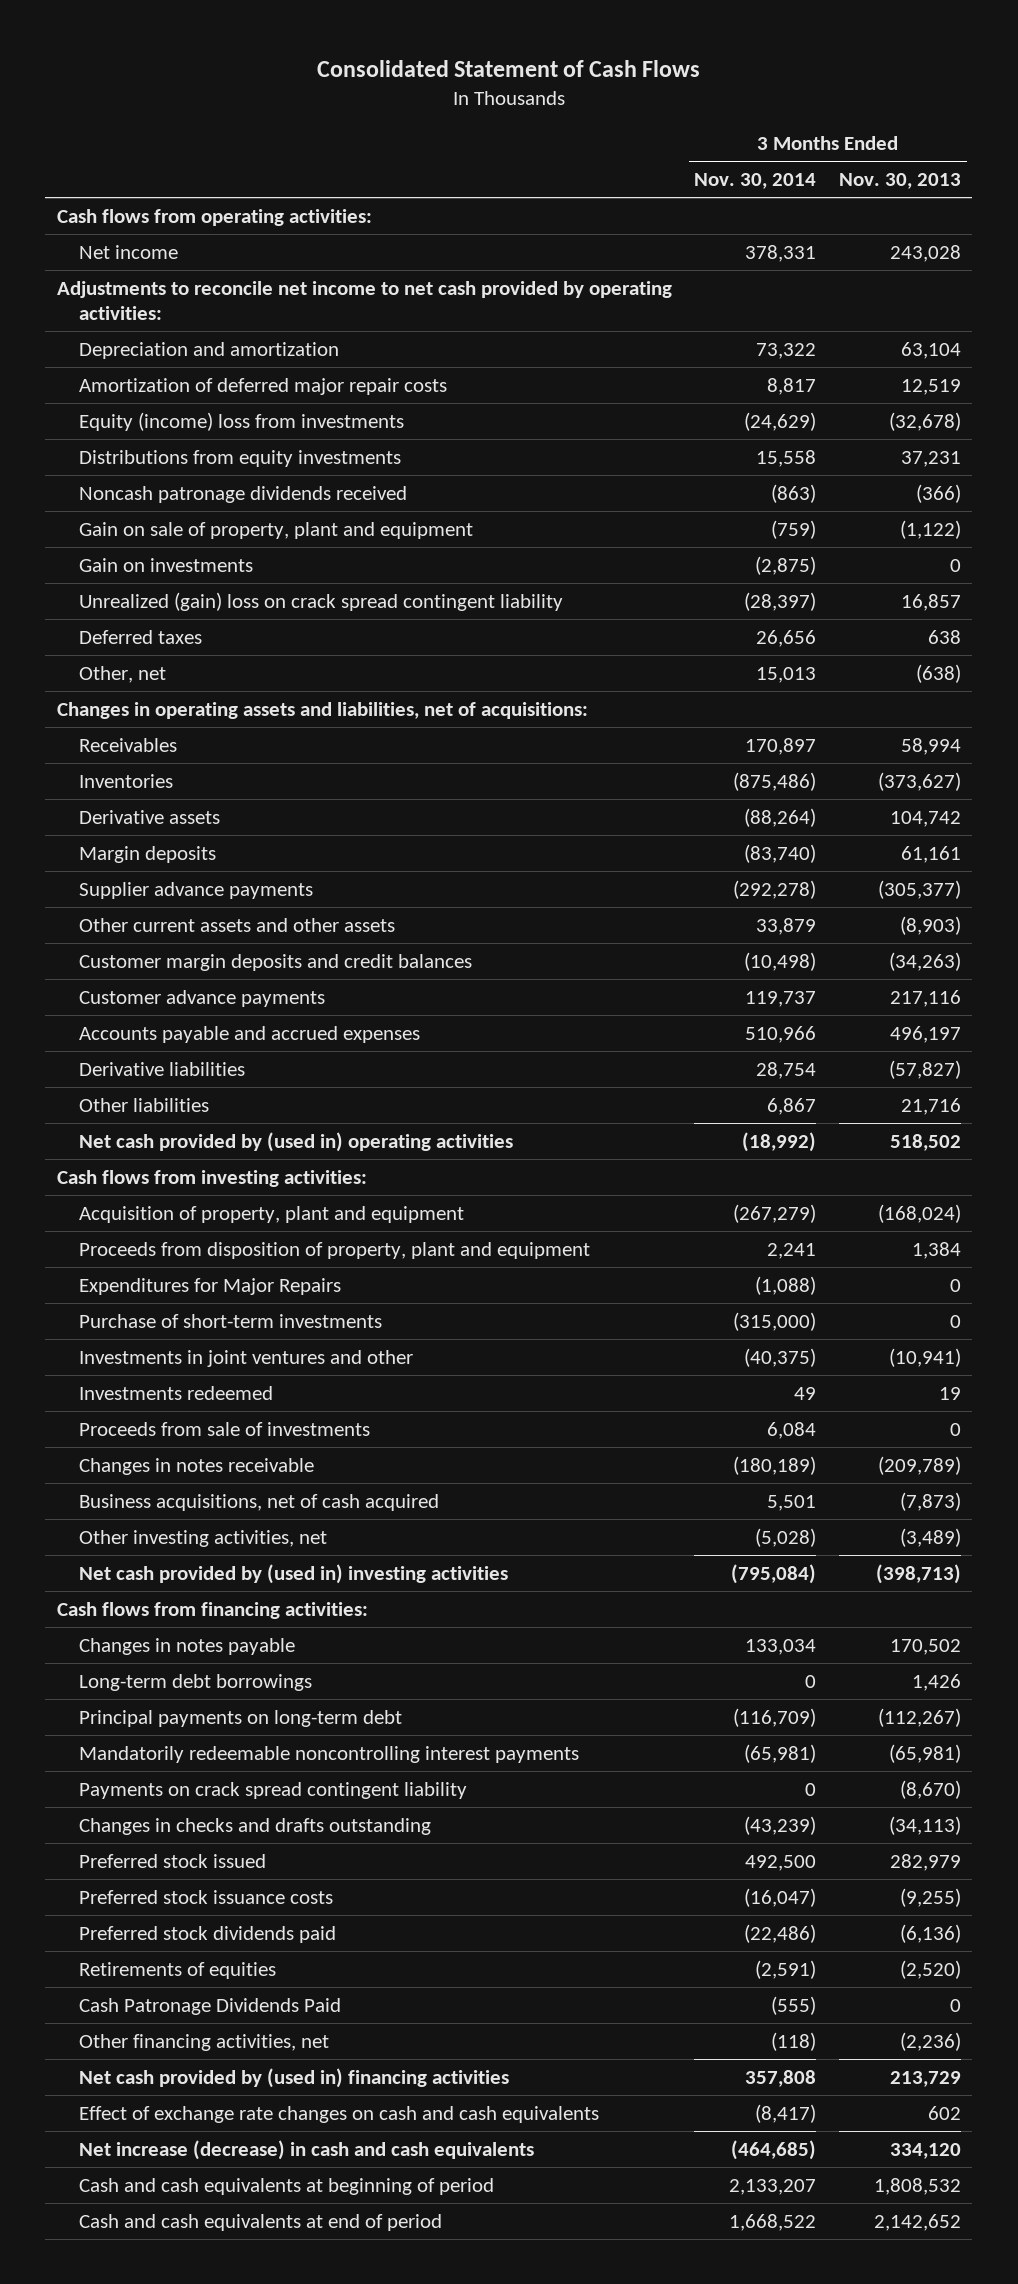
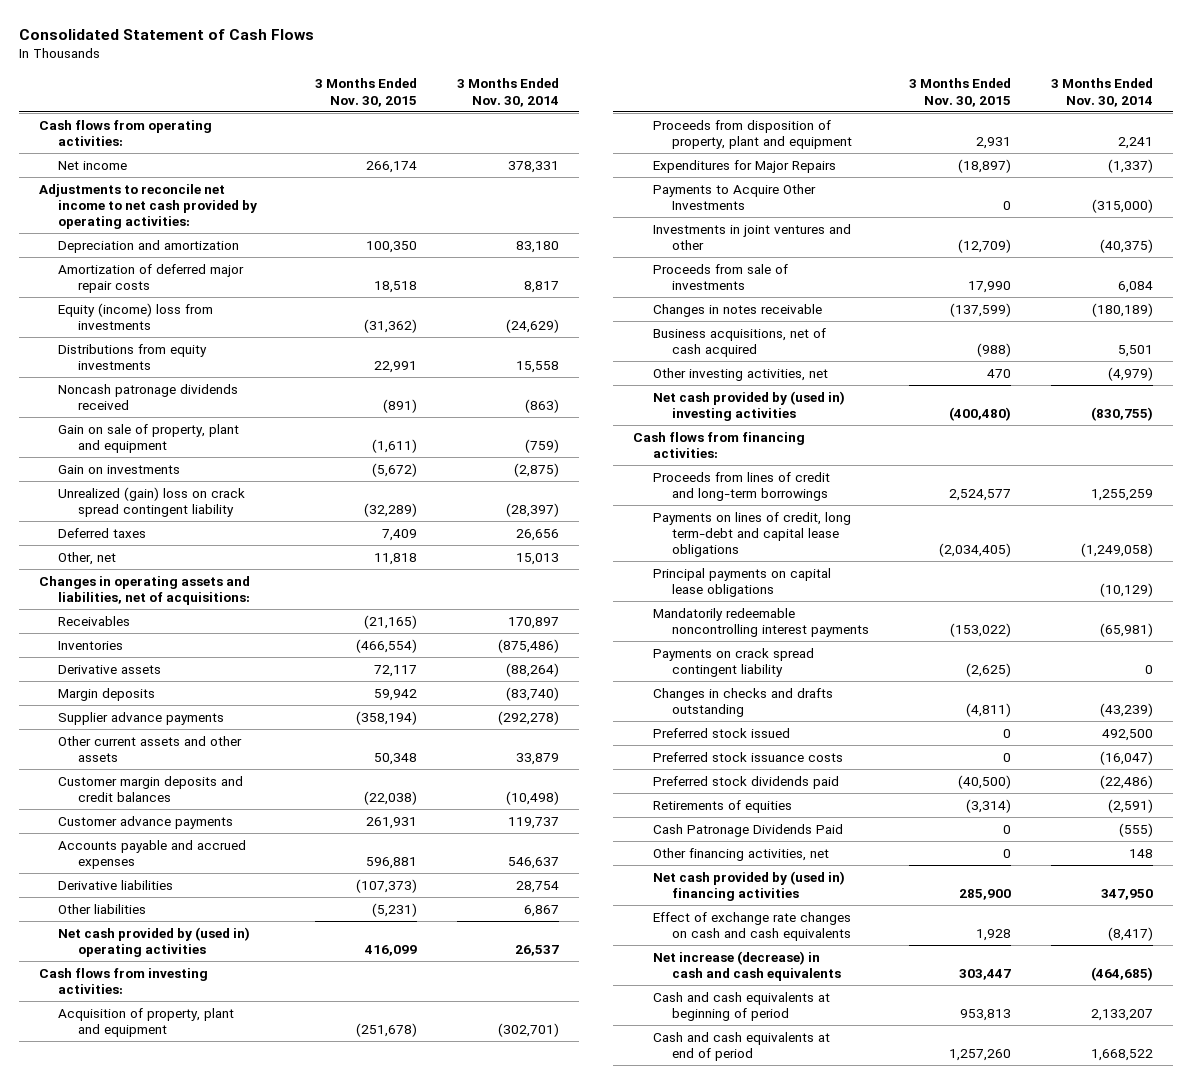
- | 3 Months Ended Nov. 30, 2014 | 3 Months Ended Nov. 30, 2013
+ | 3 Months Ended Nov. 30, 2015 | 3 Months Ended Nov. 30, 2014
- Depreciation and amortization | 73,322 | 63,104
+ Depreciation and amortization | 100,350 | 83,180
- Accounts payable and accrued expenses | 510,966 | 496,197
+ Accounts payable and accrued expenses | 596,881 | 546,637
- Net cash provided by (used in) operating activities | (18,992) | 518,502
+ Net cash provided by (used in) operating activities | 416,099 | 26,537
- Acquisition of property, plant and equipment | (267,279) | (168,024)
+ Acquisition of property, plant and equipment | (251,678) | (302,701)
- Expenditures for Major Repairs | (1,088) | 0
- Purchase of short-term investments | (315,000) | 0
+ Expenditures for Major Repairs | (18,897) | (1,337)
+ Payments to Acquire Other Investments | 0 | (315,000)
- Investments redeemed | 49 | 19
- Other investing activities, net | (5,028) | (3,489)
- Net cash provided by (used in) investing activities | (795,084) | (398,713)
+ Other investing activities, net | 470 | (4,979)
+ Net cash provided by (used in) investing activities | (400,480) | (830,755)
- Changes in notes payable | 133,034 | 170,502
- Long-term debt borrowings | 0 | 1,426
- Principal payments on long-term debt | (116,709) | (112,267)
+ Proceeds from lines of credit and long-term borrowings | 2,524,577 | 1,255,259
+ Payments on lines of credit, long term-debt and capital lease obligations | (2,034,405) | (1,249,058)
+ Principal payments on capital lease obligations | | (10,129)
- Other financing activities, net | (118) | (2,236)
- Net cash provided by (used in) financing activities | 357,808 | 213,729
+ Other financing activities, net | 0 | 148
+ Net cash provided by (used in) financing activities | 285,900 | 347,950

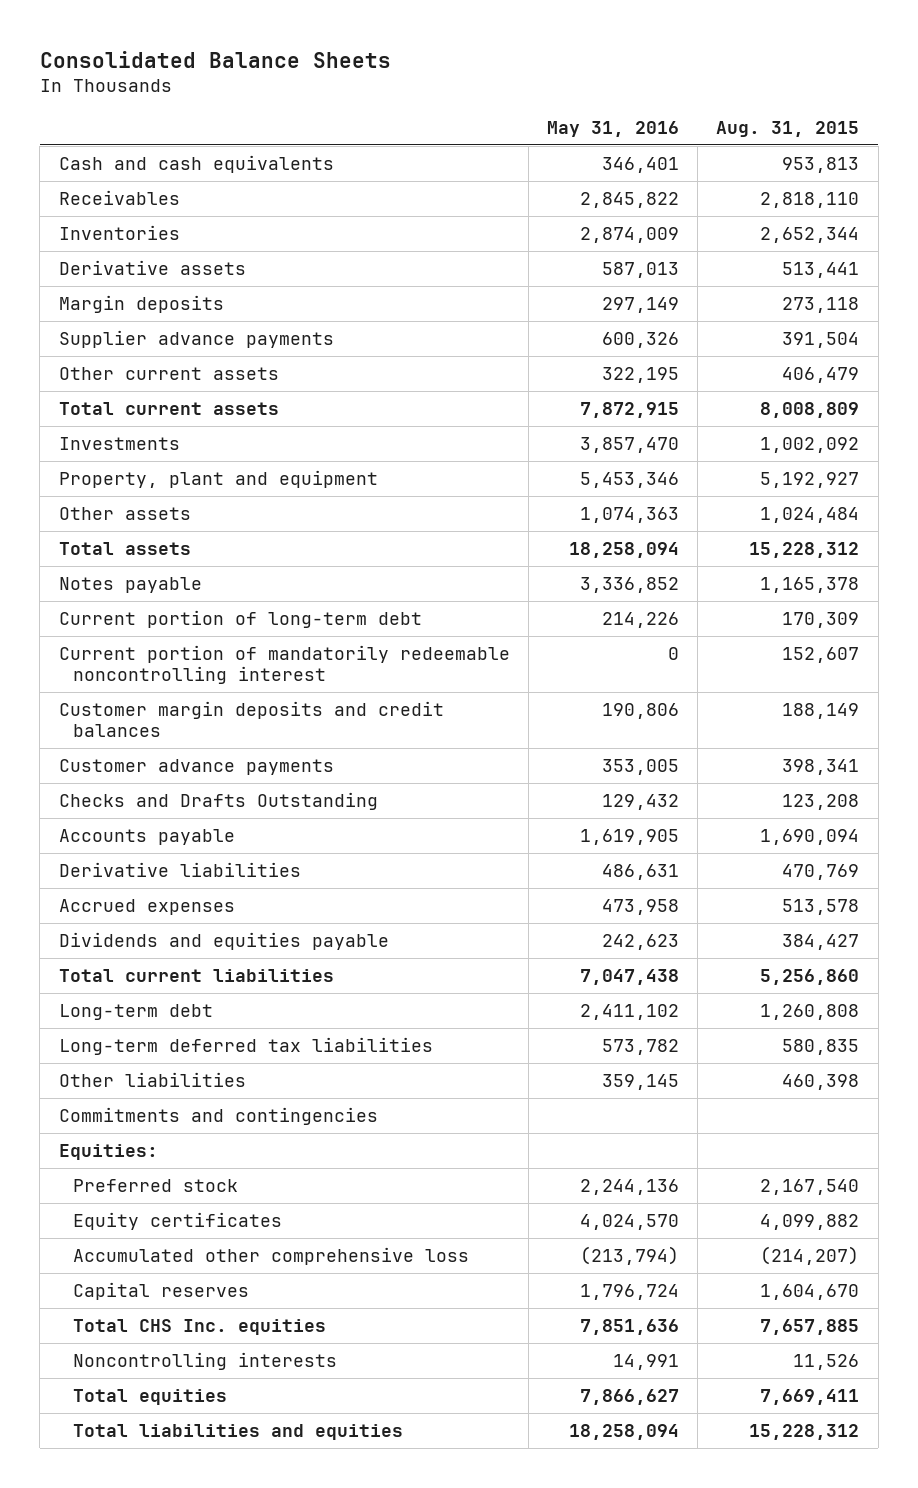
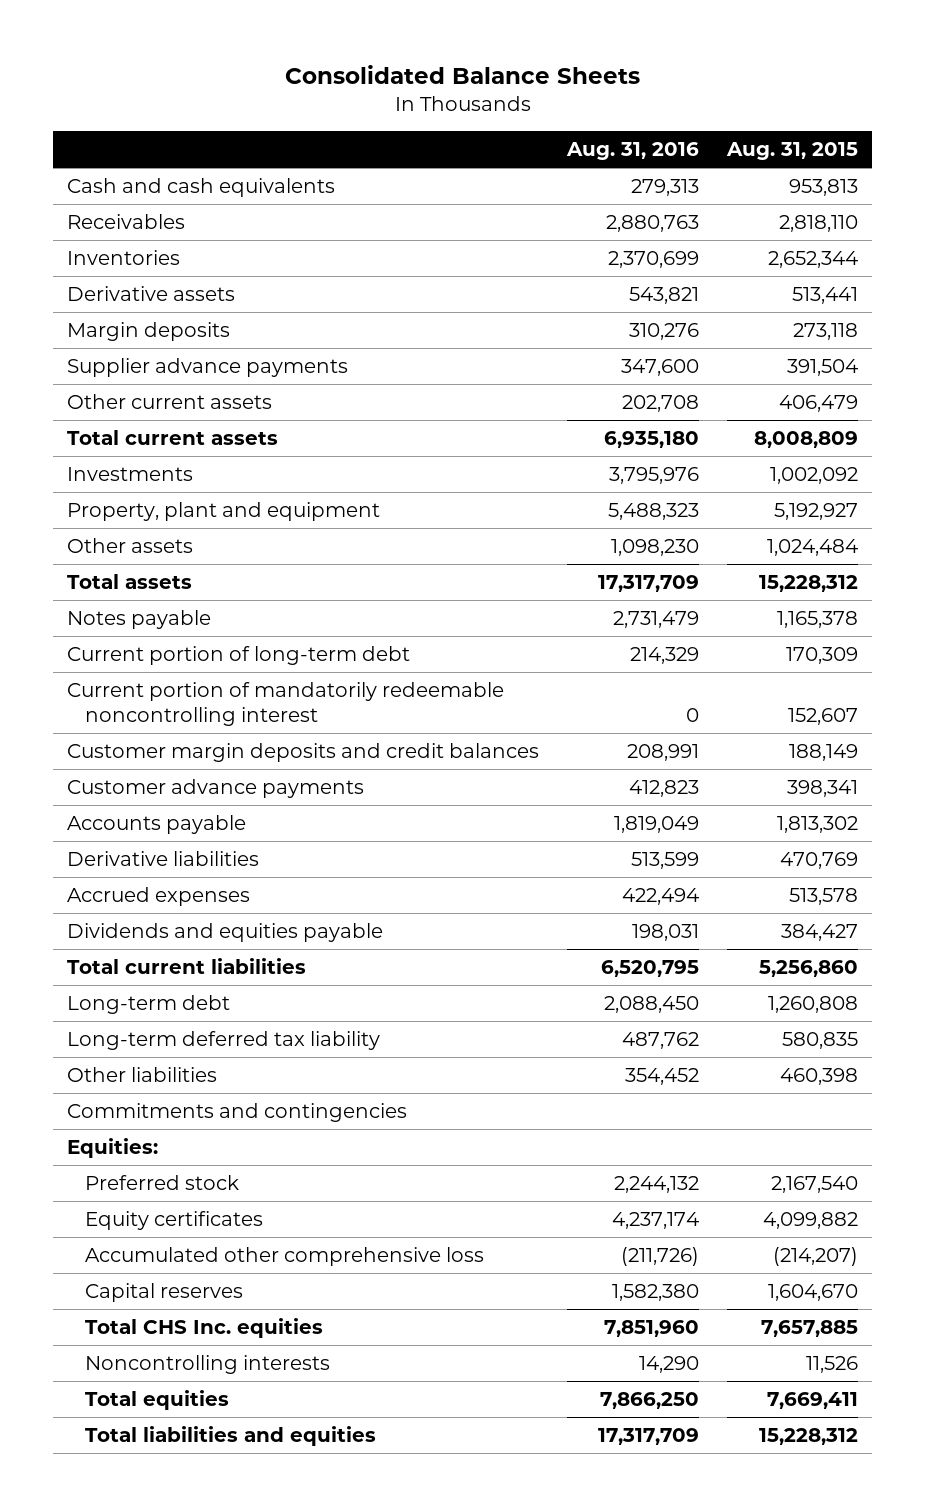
- | May 31, 2016 | Aug. 31, 2015
+ | Aug. 31, 2016 | Aug. 31, 2015
- Checks and Drafts Outstanding | 129,432 | 123,208
- Accounts payable | 1,619,905 | 1,690,094
+ Accounts payable | 1,819,049 | 1,813,302
- Long-term deferred tax liabilities | 573,782 | 580,835
+ Long-term deferred tax liability | 487,762 | 580,835

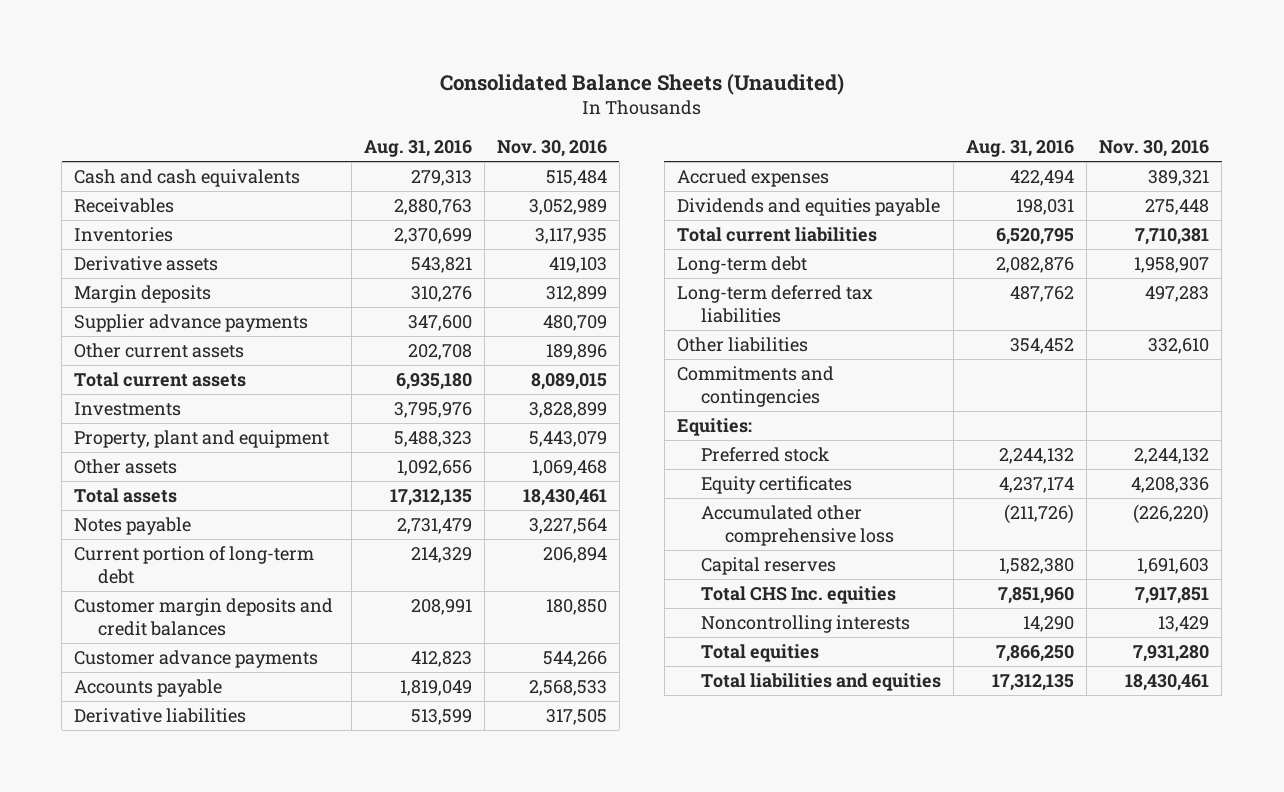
- Consolidated Balance Sheets
+ Consolidated Balance Sheets (Unaudited)
- | Aug. 31, 2016 | Aug. 31, 2015
+ | Aug. 31, 2016 | Nov. 30, 2016
- Other assets | 1,098,230 | 1,024,484
- Total assets | 17,317,709 | 15,228,312
+ Other assets | 1,092,656 | 1,069,468
+ Total assets | 17,312,135 | 18,430,461
- Current portion of mandatorily redeemable noncontrolling interest | 0 | 152,607
- Long-term debt | 2,088,450 | 1,260,808
- Long-term deferred tax liability | 487,762 | 580,835
+ Long-term debt | 2,082,876 | 1,958,907
+ Long-term deferred tax liabilities | 487,762 | 497,283
- Total liabilities and equities | 17,317,709 | 15,228,312
+ Total liabilities and equities | 17,312,135 | 18,430,461

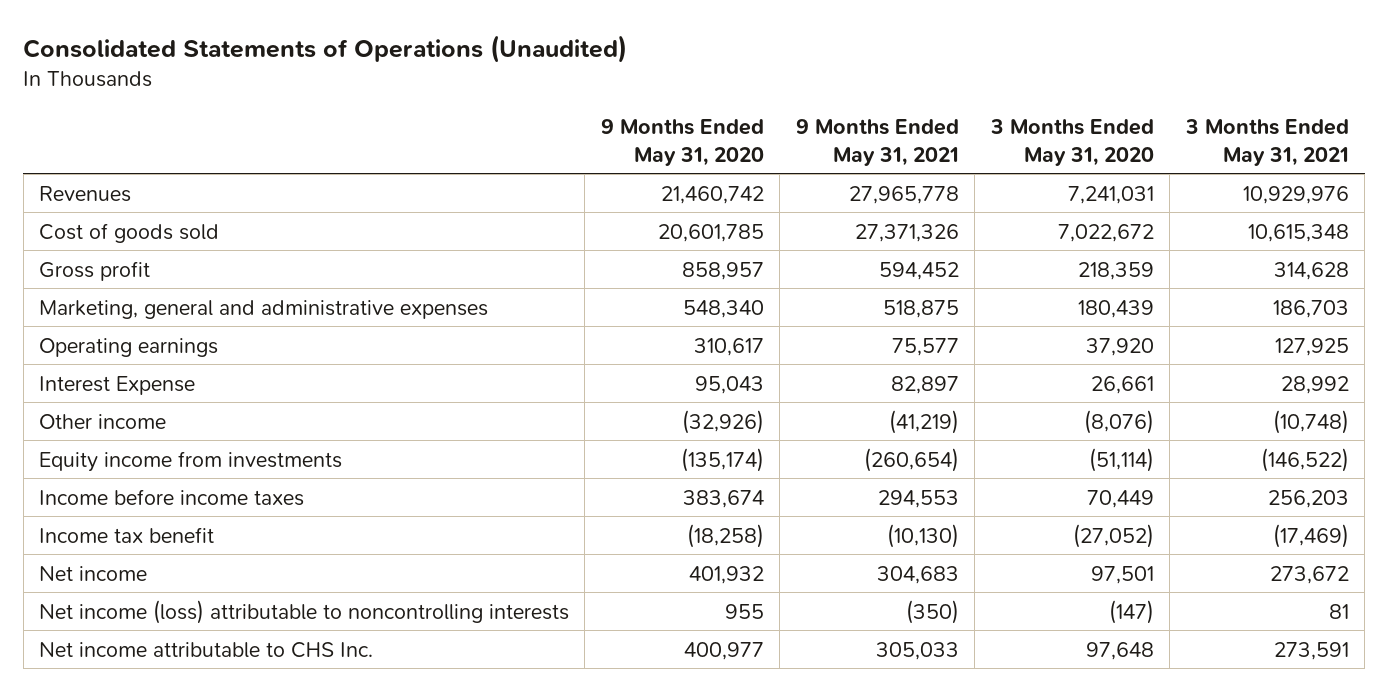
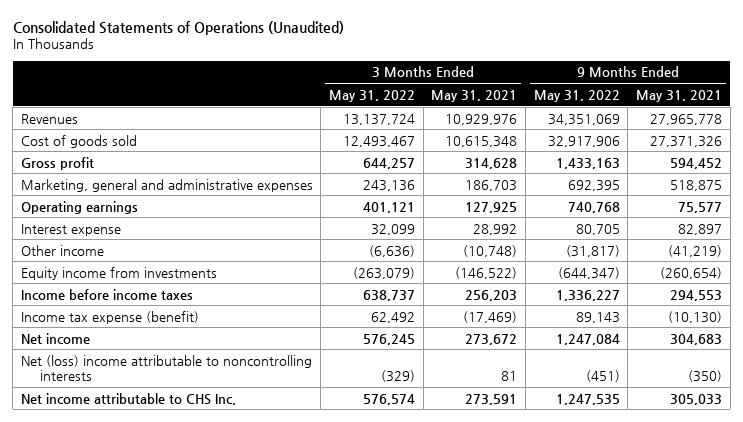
- | 9 Months Ended May 31, 2020 | 9 Months Ended May 31, 2021 | 3 Months Ended May 31, 2020 | 3 Months Ended May 31, 2021
+ | 3 Months Ended May 31, 2022 | 3 Months Ended May 31, 2021 | 9 Months Ended May 31, 2022 | 9 Months Ended May 31, 2021
- Interest Expense | 95,043 | 82,897 | 26,661 | 28,992
+ Interest expense | 32,099 | 28,992 | 80,705 | 82,897
- Income tax benefit | (18,258) | (10,130) | (27,052) | (17,469)
+ Income tax expense (benefit) | 62,492 | (17,469) | 89,143 | (10,130)
- Net income (loss) attributable to noncontrolling interests | 955 | (350) | (147) | 81
+ Net (loss) income attributable to noncontrolling interests | (329) | 81 | (451) | (350)

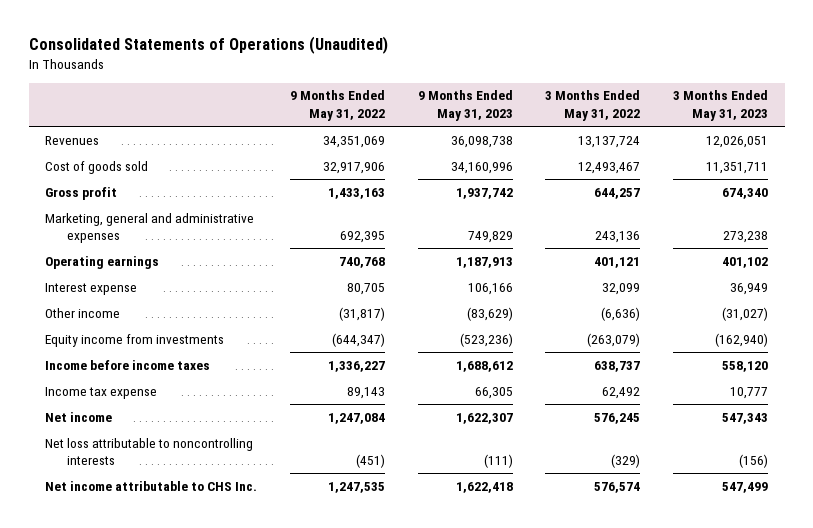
- | 3 Months Ended May 31, 2022 | 3 Months Ended May 31, 2021 | 9 Months Ended May 31, 2022 | 9 Months Ended May 31, 2021
+ | 9 Months Ended May 31, 2022 | 9 Months Ended May 31, 2023 | 3 Months Ended May 31, 2022 | 3 Months Ended May 31, 2023
- Income tax expense (benefit) | 62,492 | (17,469) | 89,143 | (10,130)
+ Income tax expense | 89,143 | 66,305 | 62,492 | 10,777
- Net (loss) income attributable to noncontrolling interests | (329) | 81 | (451) | (350)
+ Net loss attributable to noncontrolling interests | (451) | (111) | (329) | (156)

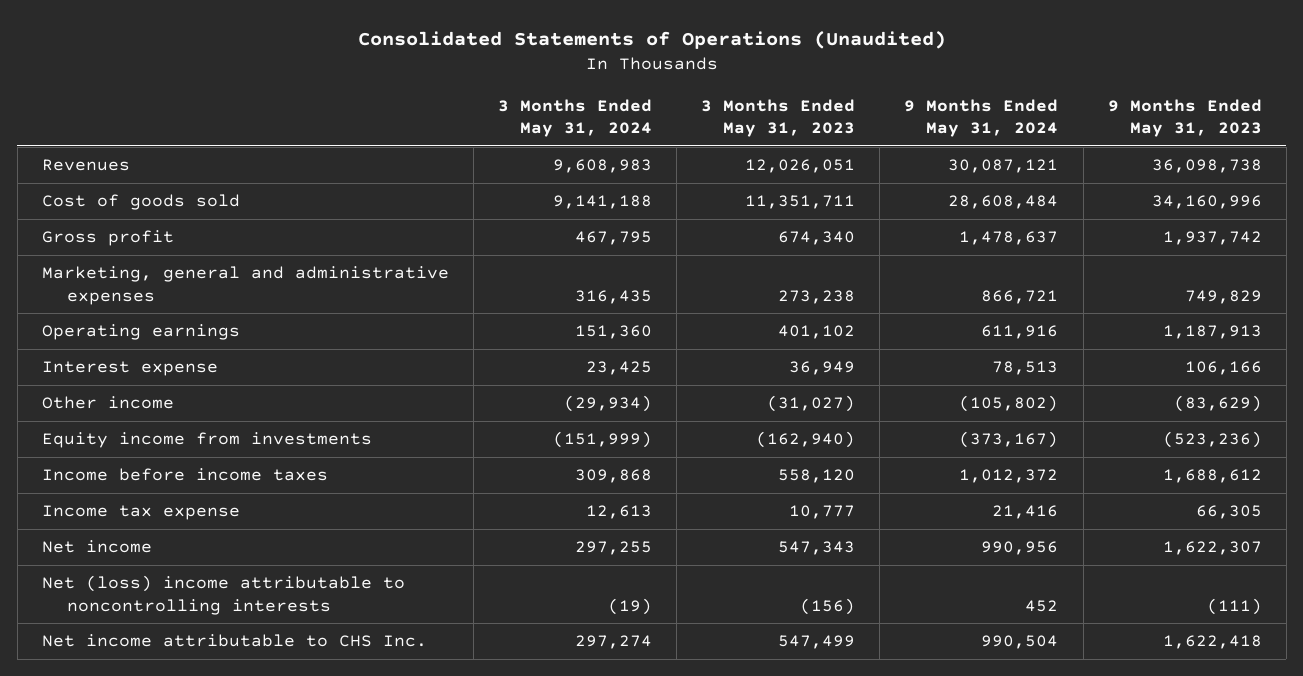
- | 9 Months Ended May 31, 2022 | 9 Months Ended May 31, 2023 | 3 Months Ended May 31, 2022 | 3 Months Ended May 31, 2023
+ | 3 Months Ended May 31, 2024 | 3 Months Ended May 31, 2023 | 9 Months Ended May 31, 2024 | 9 Months Ended May 31, 2023
- Net loss attributable to noncontrolling interests | (451) | (111) | (329) | (156)
+ Net (loss) income attributable to noncontrolling interests | (19) | (156) | 452 | (111)

